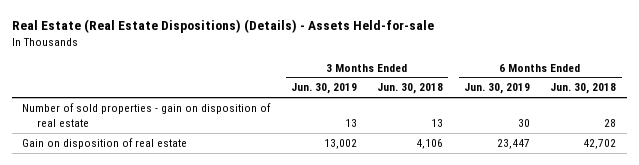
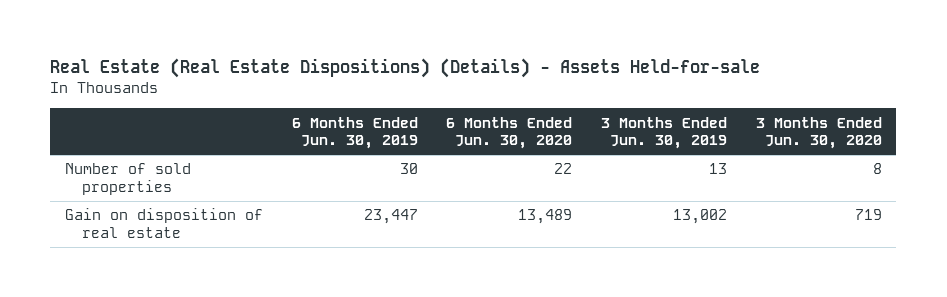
- | 3 Months Ended Jun. 30, 2019 | 3 Months Ended Jun. 30, 2018 | 6 Months Ended Jun. 30, 2019 | 6 Months Ended Jun. 30, 2018
+ | 6 Months Ended Jun. 30, 2019 | 6 Months Ended Jun. 30, 2020 | 3 Months Ended Jun. 30, 2019 | 3 Months Ended Jun. 30, 2020
- Number of sold properties - gain on disposition of real estate | 13 | 13 | 30 | 28
+ Number of sold properties | 30 | 22 | 13 | 8

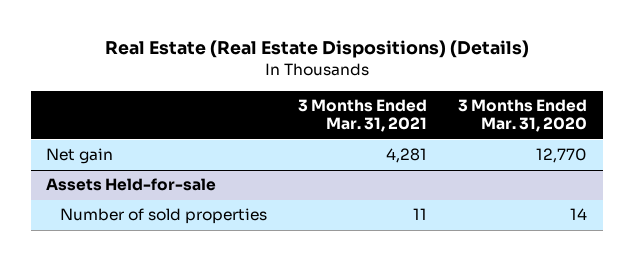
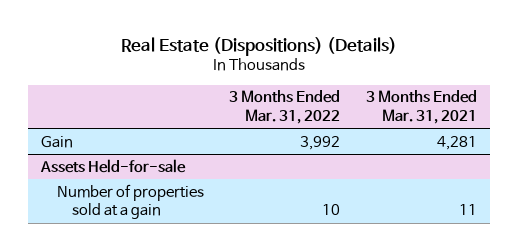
- Real Estate (Real Estate Dispositions) (Details)
+ Real Estate (Dispositions) (Details)
- | 3 Months Ended Mar. 31, 2021 | 3 Months Ended Mar. 31, 2020
+ | 3 Months Ended Mar. 31, 2022 | 3 Months Ended Mar. 31, 2021
- Net gain | 4,281 | 12,770
+ Gain | 3,992 | 4,281
@ Assets Held-for-sale
- Number of sold properties | 11 | 14
+ Number of properties sold at a gain | 10 | 11

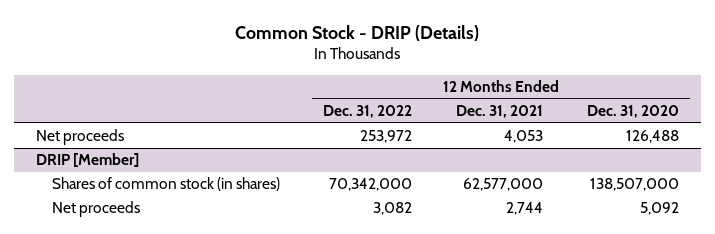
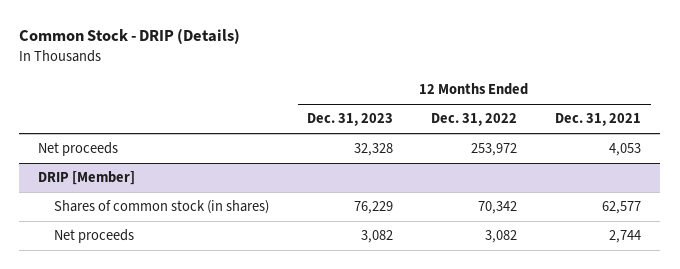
- | 12 Months Ended Dec. 31, 2022 | 12 Months Ended Dec. 31, 2021 | 12 Months Ended Dec. 31, 2020
+ | 12 Months Ended Dec. 31, 2023 | 12 Months Ended Dec. 31, 2022 | 12 Months Ended Dec. 31, 2021
@ DRIP [Member]
- Shares of common stock (in shares) | 70,342,000 | 62,577,000 | 138,507,000
+ Shares of common stock (in shares) | 76,229 | 70,342 | 62,577

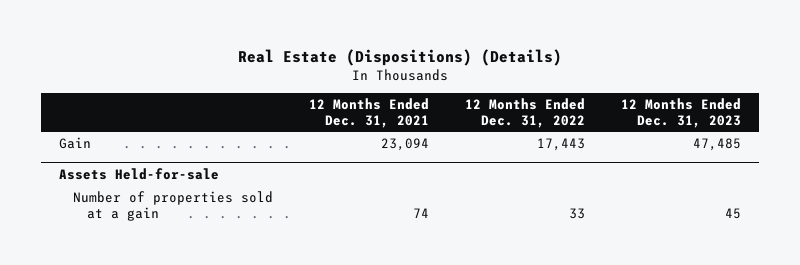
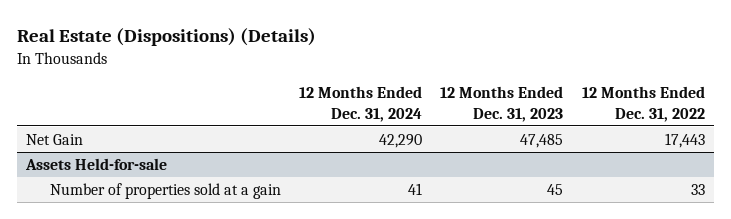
- | 12 Months Ended Dec. 31, 2021 | 12 Months Ended Dec. 31, 2022 | 12 Months Ended Dec. 31, 2023
+ | 12 Months Ended Dec. 31, 2024 | 12 Months Ended Dec. 31, 2023 | 12 Months Ended Dec. 31, 2022
- Gain | 23,094 | 17,443 | 47,485
+ Net Gain | 42,290 | 47,485 | 17,443

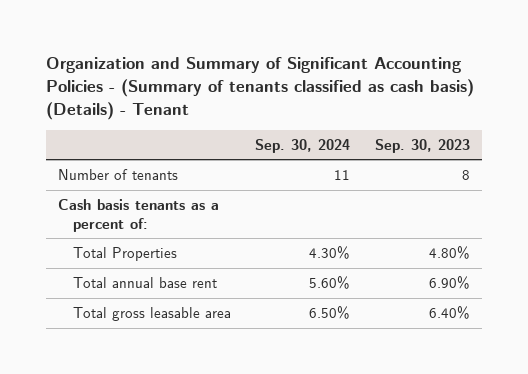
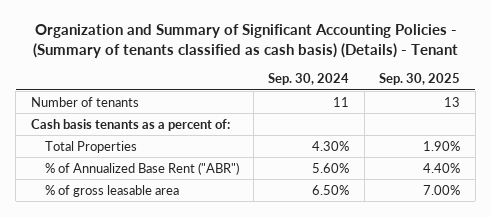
- | Sep. 30, 2024 | Sep. 30, 2023
+ | Sep. 30, 2024 | Sep. 30, 2025
- Total annual base rent | 5.60% | 6.90%
- Total gross leasable area | 6.50% | 6.40%
+ % of Annualized Base Rent ("ABR") | 5.60% | 4.40%
+ % of gross leasable area | 6.50% | 7.00%

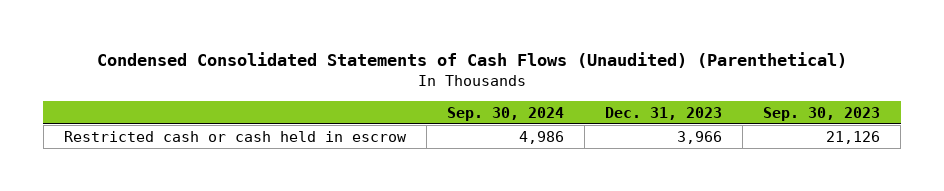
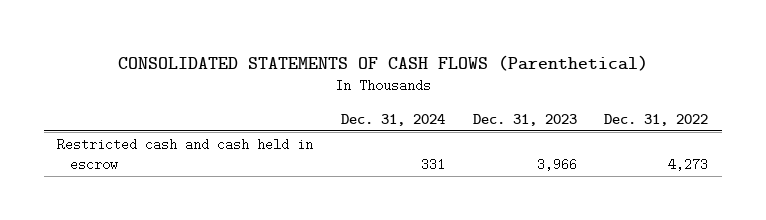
- Condensed Consolidated Statements of Cash Flows (Unaudited) (Parenthetical)
+ CONSOLIDATED STATEMENTS OF CASH FLOWS (Parenthetical)
- | Sep. 30, 2024 | Dec. 31, 2023 | Sep. 30, 2023
+ | Dec. 31, 2024 | Dec. 31, 2023 | Dec. 31, 2022
- Restricted cash or cash held in escrow | 4,986 | 3,966 | 21,126
+ Restricted cash and cash held in escrow | 331 | 3,966 | 4,273

